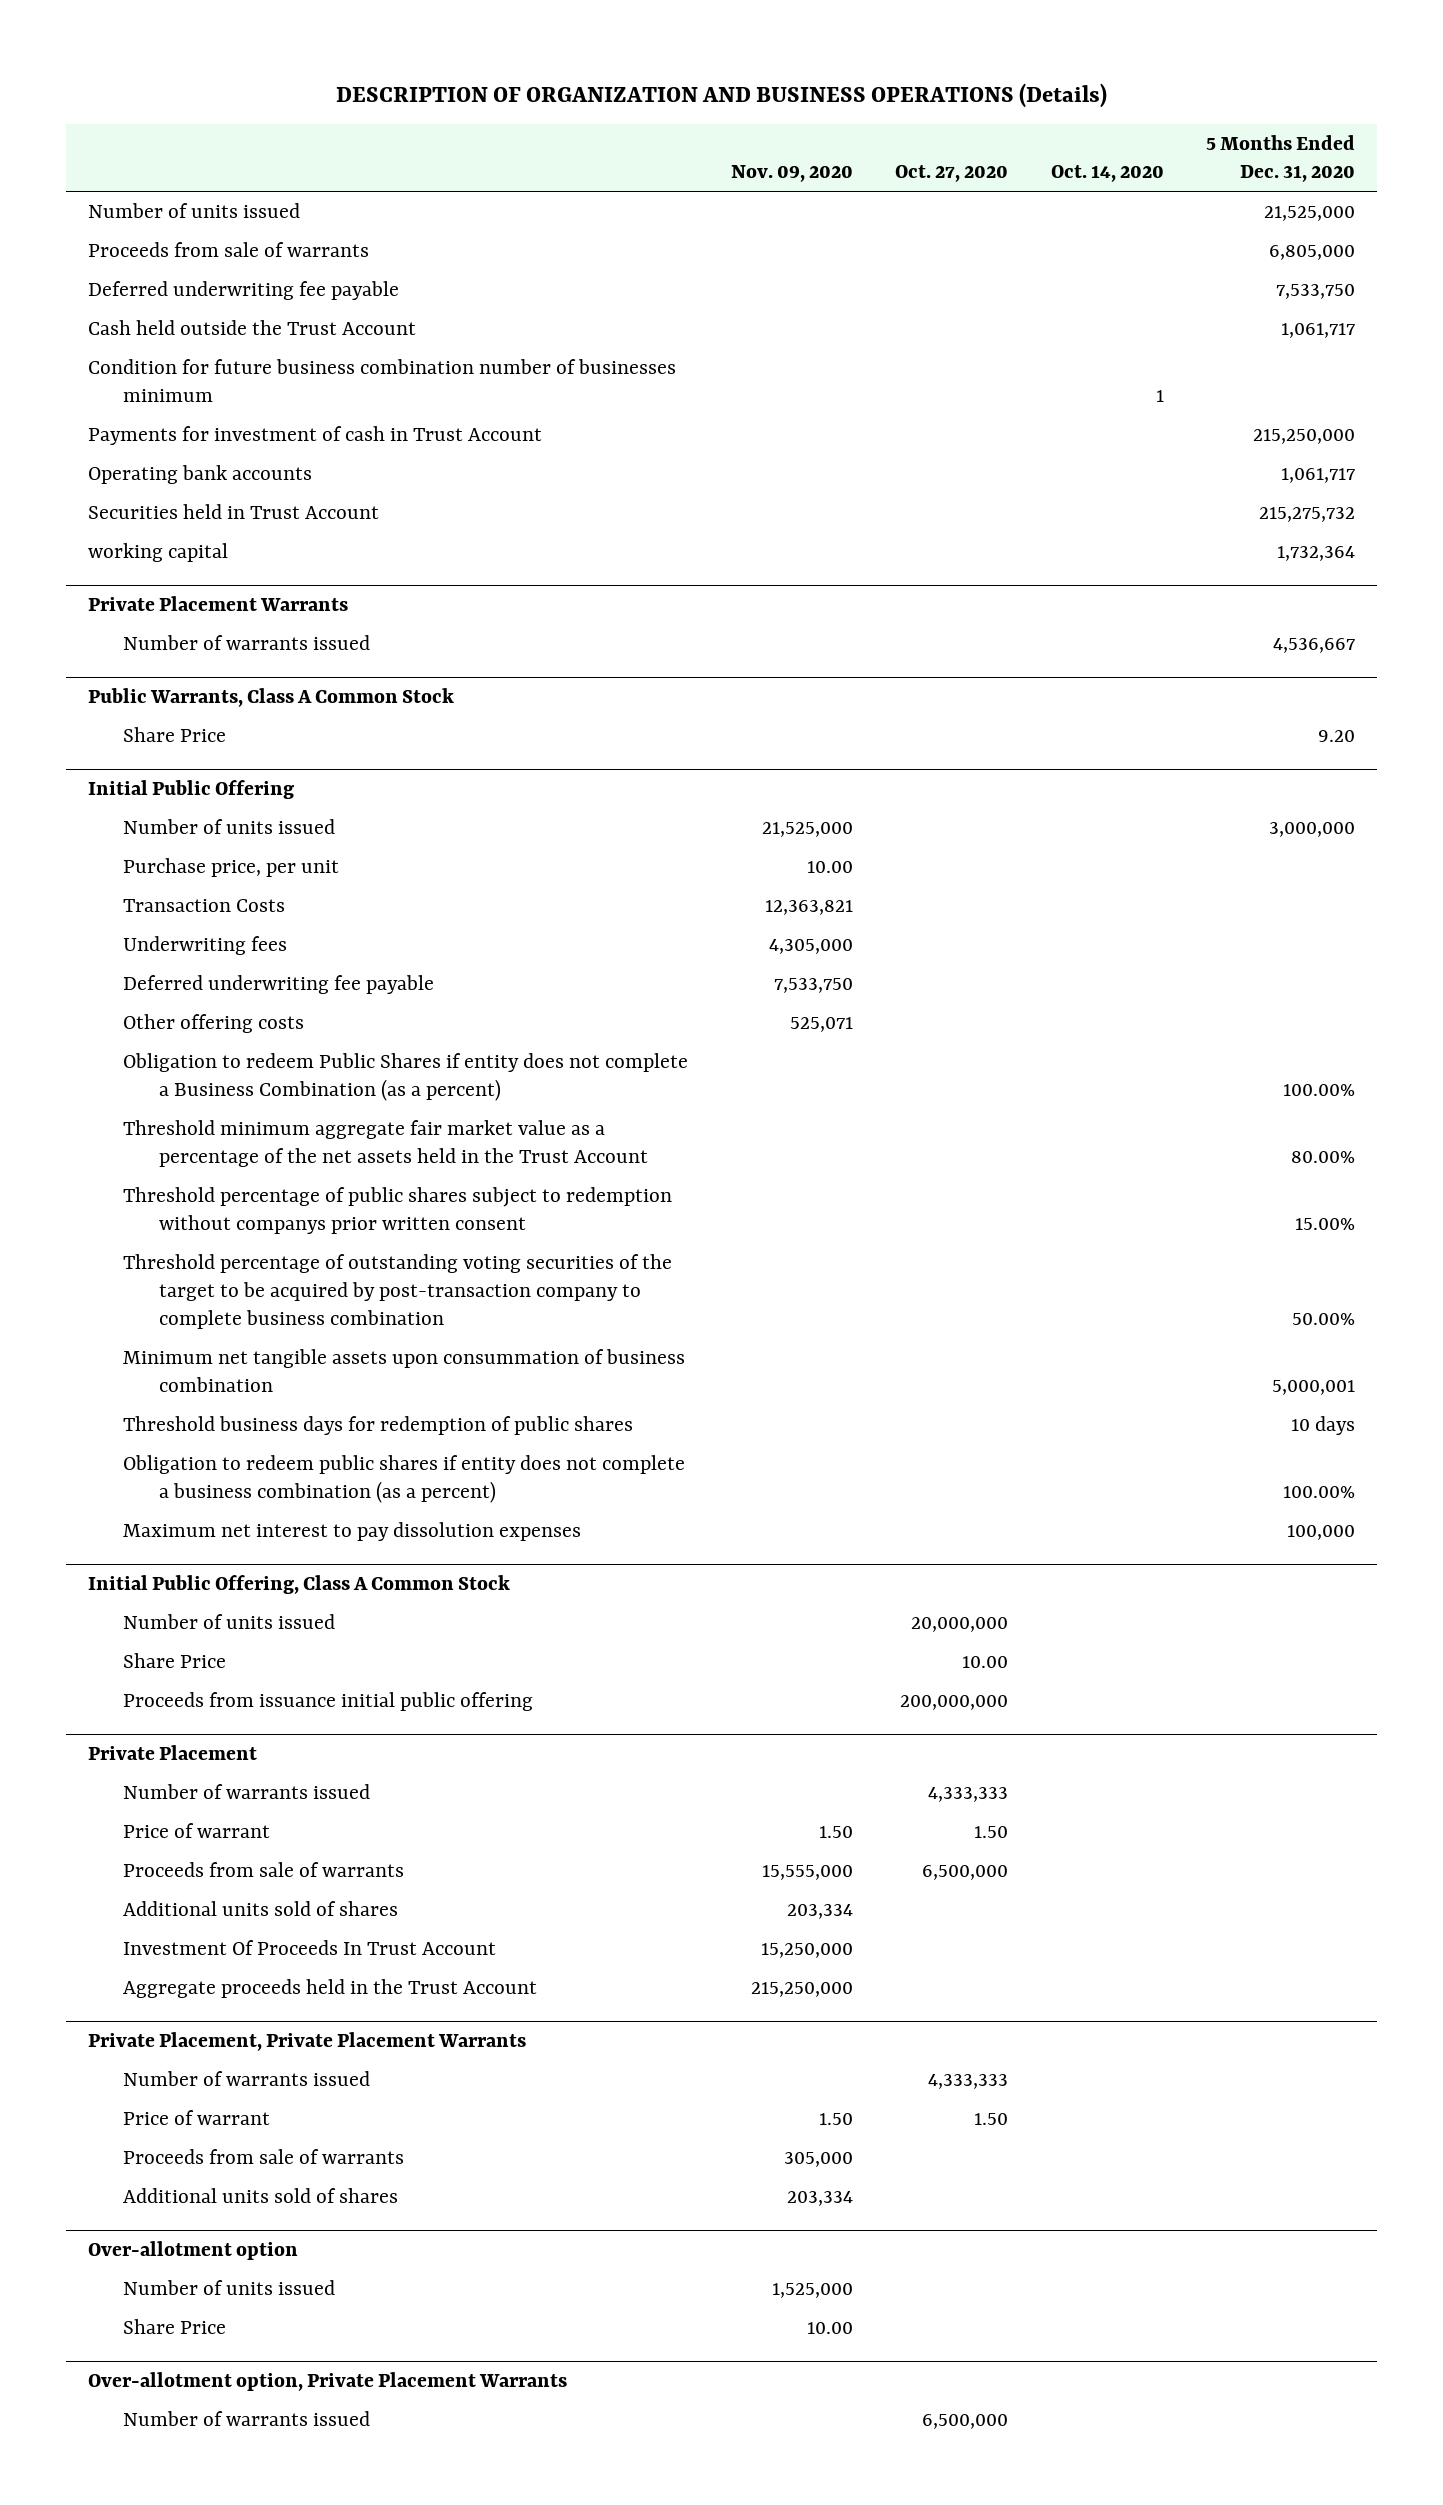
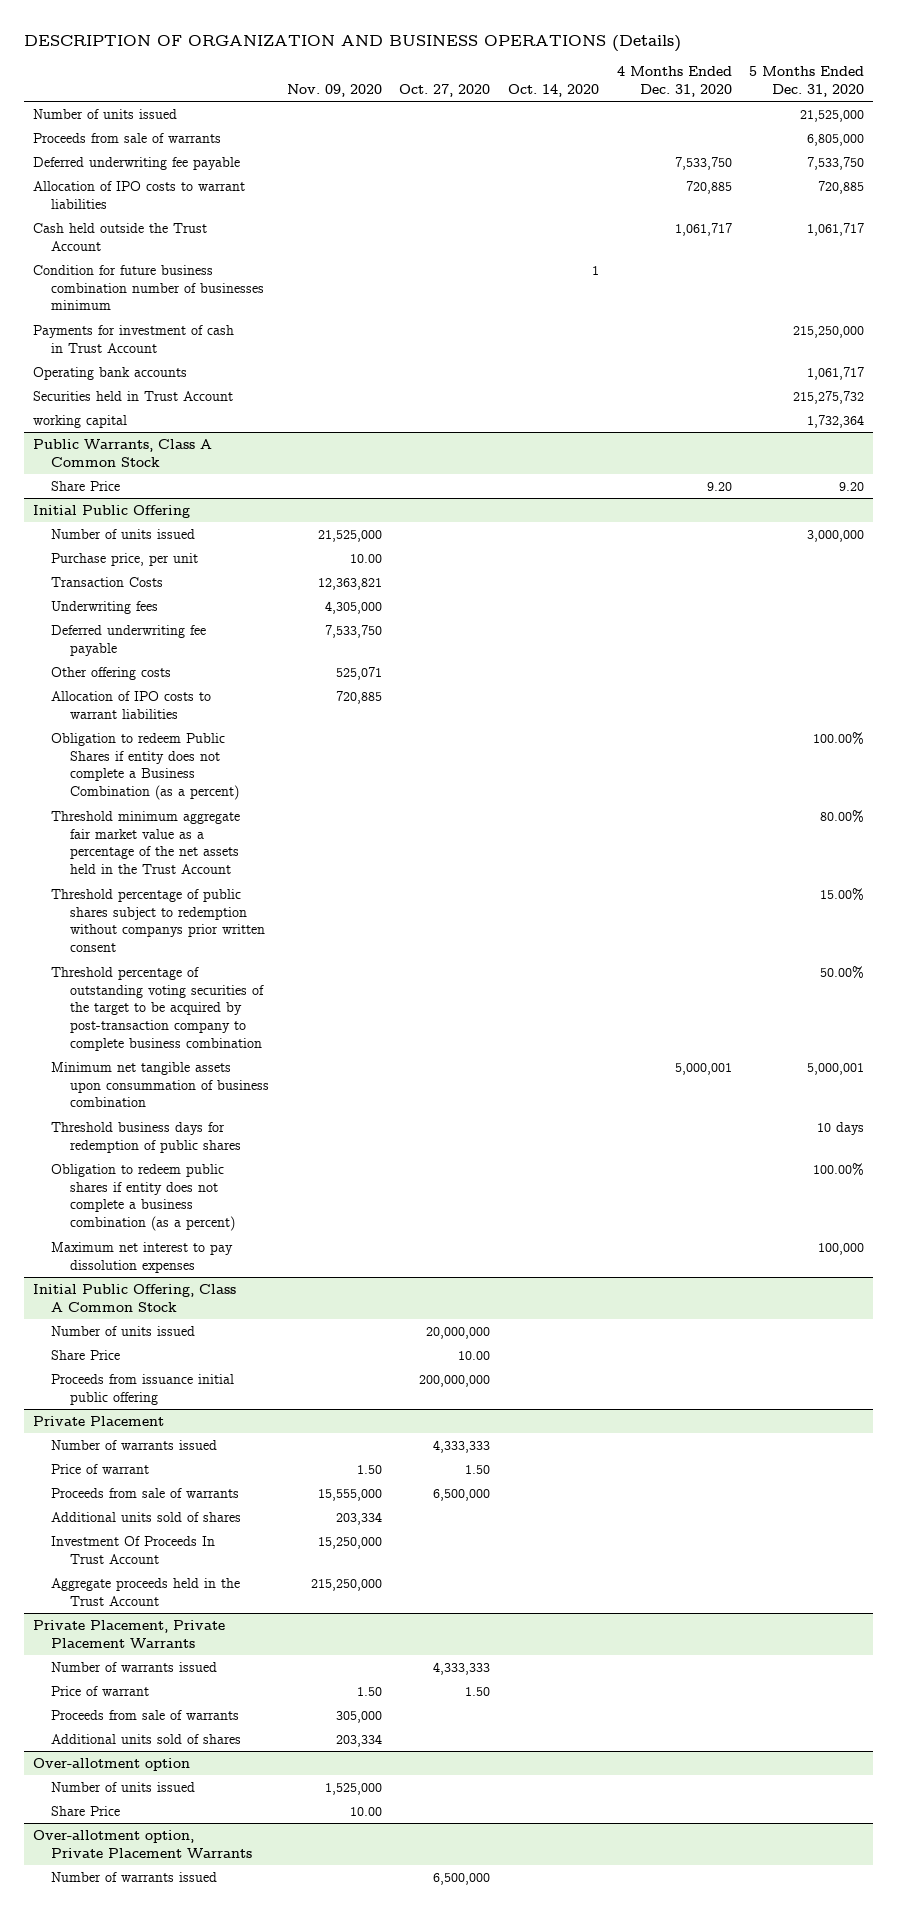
- | Nov. 09, 2020 | Oct. 27, 2020 | Oct. 14, 2020 | 5 Months Ended Dec. 31, 2020
+ | Nov. 09, 2020 | Oct. 27, 2020 | Oct. 14, 2020 | 4 Months Ended Dec. 31, 2020 | 5 Months Ended Dec. 31, 2020
+ Allocation of IPO costs to warrant liabilities | | | | 720,885 | 720,885
- Private Placement Warrants
- Number of warrants issued | | | | 4,536,667
@ Initial Public Offering
+ Allocation of IPO costs to warrant liabilities | 720,885 | | | |

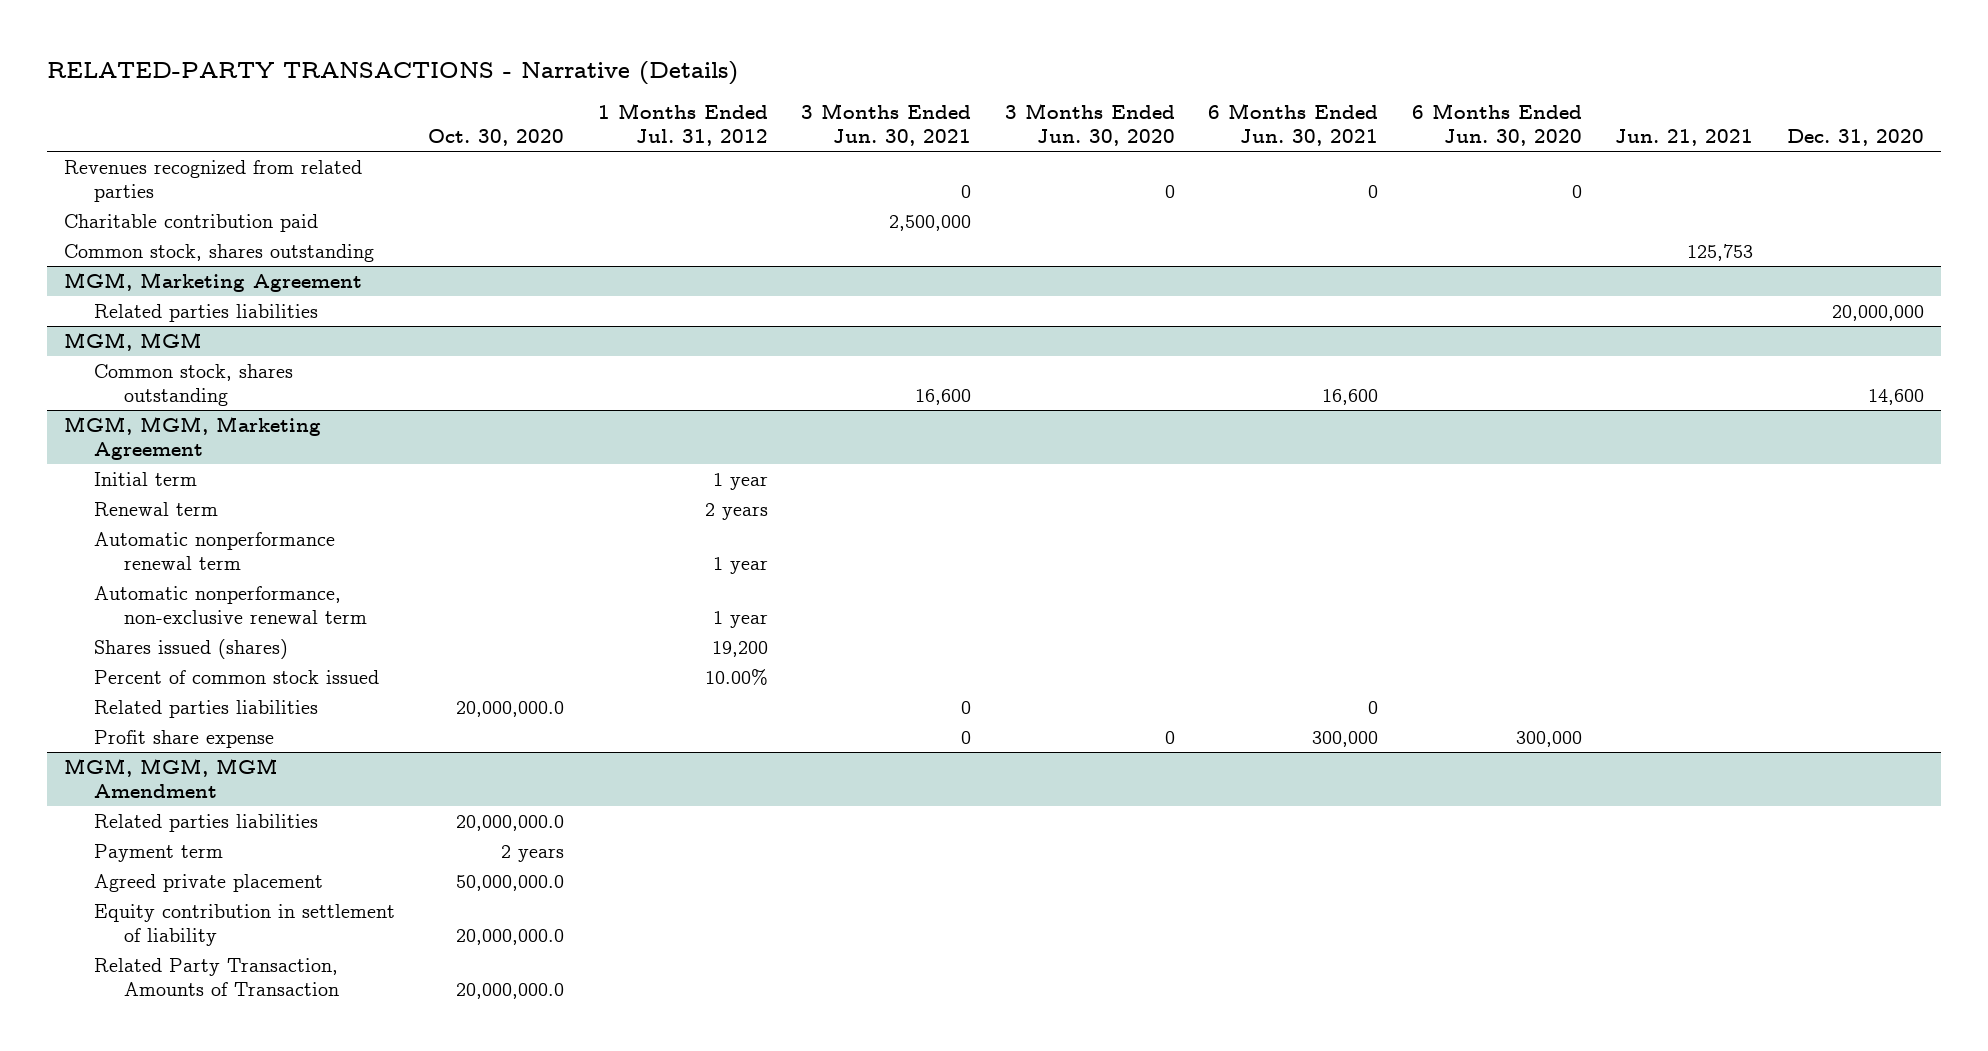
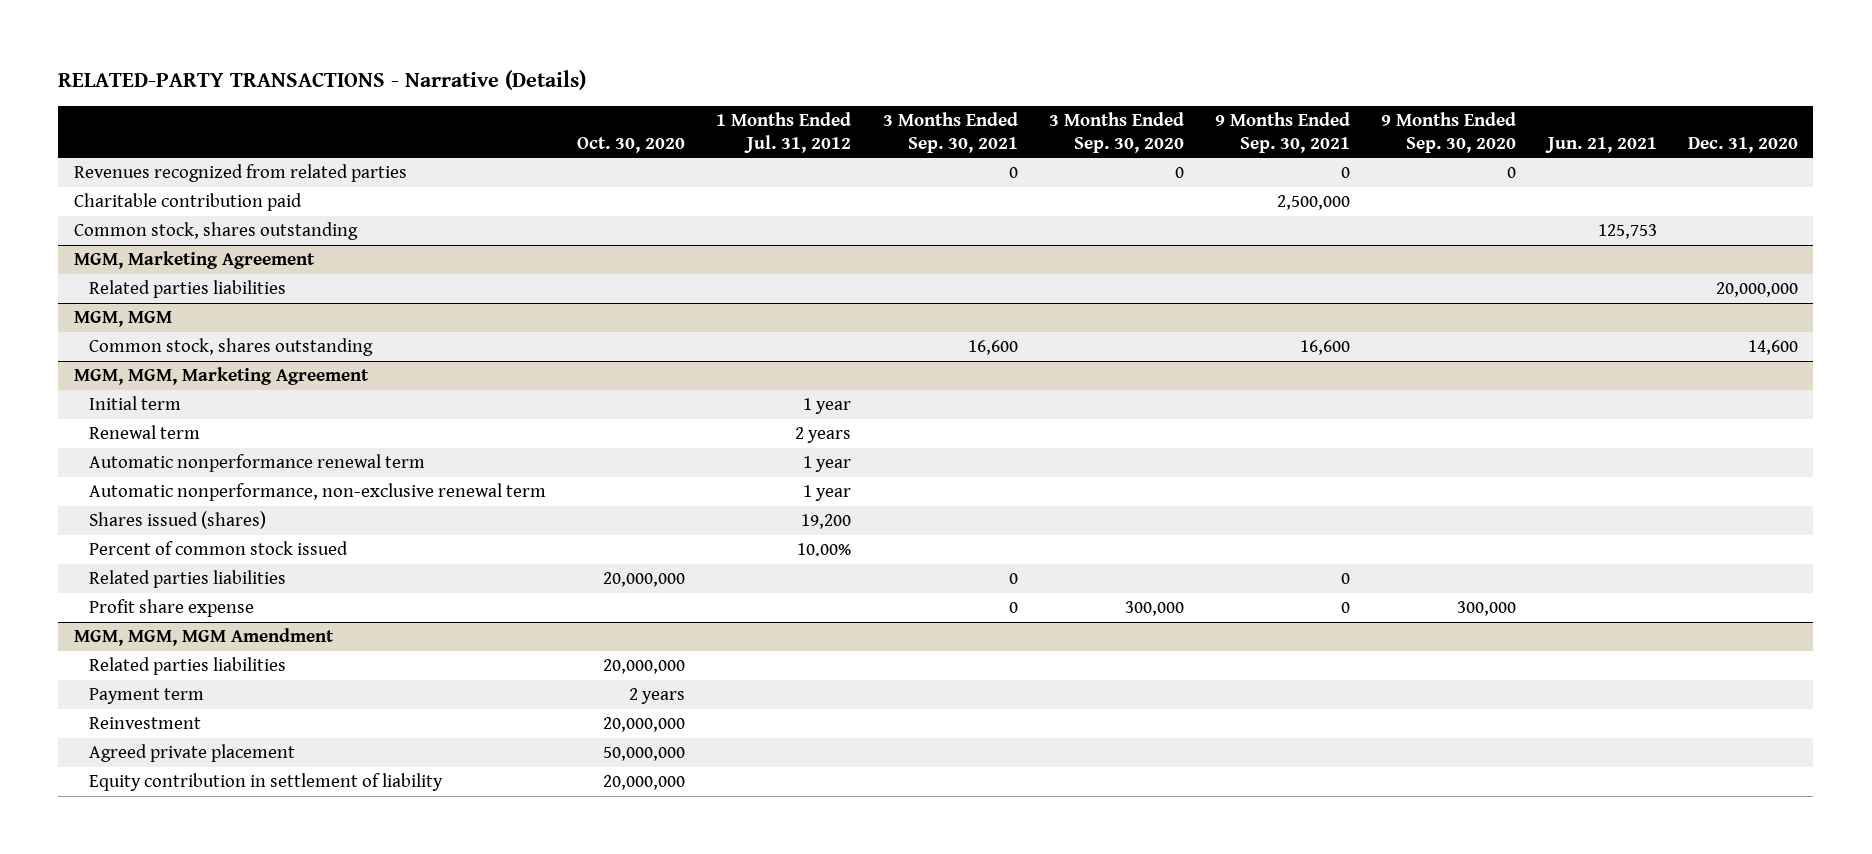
- | Oct. 30, 2020 | 1 Months Ended Jul. 31, 2012 | 3 Months Ended Jun. 30, 2021 | 3 Months Ended Jun. 30, 2020 | 6 Months Ended Jun. 30, 2021 | 6 Months Ended Jun. 30, 2020 | Jun. 21, 2021 | Dec. 31, 2020
+ | Oct. 30, 2020 | 1 Months Ended Jul. 31, 2012 | 3 Months Ended Sep. 30, 2021 | 3 Months Ended Sep. 30, 2020 | 9 Months Ended Sep. 30, 2021 | 9 Months Ended Sep. 30, 2020 | Jun. 21, 2021 | Dec. 31, 2020
@ MGM, MGM, Marketing Agreement
- Related parties liabilities | 20,000,000.0 | | 0 | | 0 | | |
+ Related parties liabilities | 20,000,000 | | 0 | | 0 | | |
@ MGM, MGM, MGM Amendment
- Related parties liabilities | 20,000,000.0 | | | | | | |
+ Related parties liabilities | 20,000,000 | | | | | | |
- Agreed private placement | 50,000,000.0 | | | | | | |
- Equity contribution in settlement of liability | 20,000,000.0 | | | | | | |
- Related Party Transaction, Amounts of Transaction | 20,000,000.0 | | | | | | |
+ Reinvestment | 20,000,000 | | | | | | |
+ Agreed private placement | 50,000,000 | | | | | | |
+ Equity contribution in settlement of liability | 20,000,000 | | | | | | |

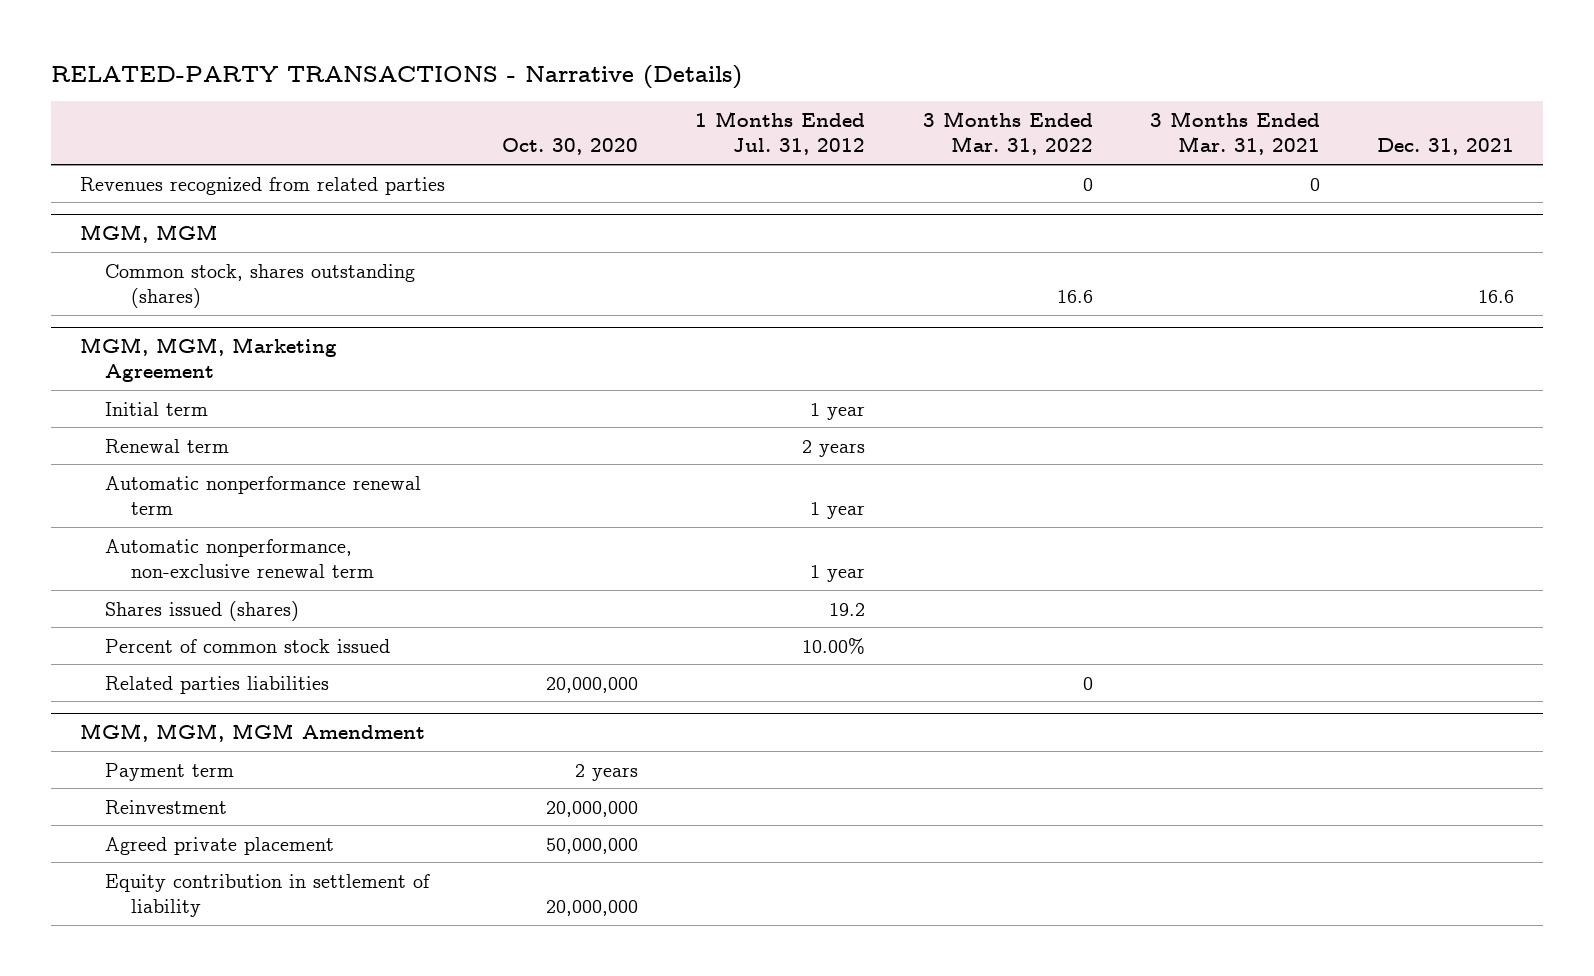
- | Oct. 30, 2020 | 1 Months Ended Jul. 31, 2012 | 3 Months Ended Sep. 30, 2021 | 3 Months Ended Sep. 30, 2020 | 9 Months Ended Sep. 30, 2021 | 9 Months Ended Sep. 30, 2020 | Jun. 21, 2021 | Dec. 31, 2020
+ | Oct. 30, 2020 | 1 Months Ended Jul. 31, 2012 | 3 Months Ended Mar. 31, 2022 | 3 Months Ended Mar. 31, 2021 | Dec. 31, 2021
- Charitable contribution paid | | | | | 2,500,000 | | |
- Common stock, shares outstanding | | | | | | | 125,753 |
- MGM, Marketing Agreement
- Related parties liabilities | | | | | | | | 20,000,000
@ MGM, MGM
- Common stock, shares outstanding | | | 16,600 | | 16,600 | | | 14,600
+ Common stock, shares outstanding (shares) | | | 16.6 | | 16.6
@ MGM, MGM, Marketing Agreement
- Shares issued (shares) | | 19,200 | | | | | |
+ Shares issued (shares) | | 19.2 | | |
- Profit share expense | | | 0 | 300,000 | 0 | 300,000 | |
@ MGM, MGM, MGM Amendment
- Related parties liabilities | 20,000,000 | | | | | | |

